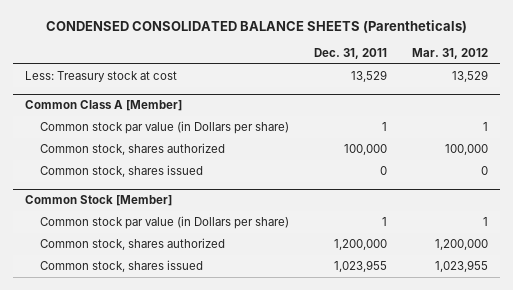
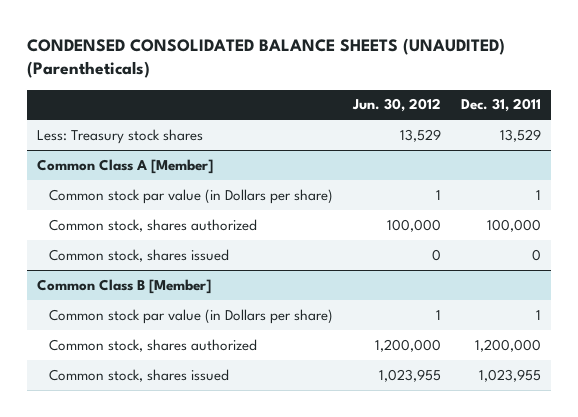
- CONDENSED CONSOLIDATED BALANCE SHEETS (Parentheticals)
+ CONDENSED CONSOLIDATED BALANCE SHEETS (UNAUDITED) (Parentheticals)
- | Dec. 31, 2011 | Mar. 31, 2012
+ | Jun. 30, 2012 | Dec. 31, 2011
- Less: Treasury stock at cost | 13,529 | 13,529
+ Less: Treasury stock shares | 13,529 | 13,529
- Common Stock [Member]
+ Common Class B [Member]

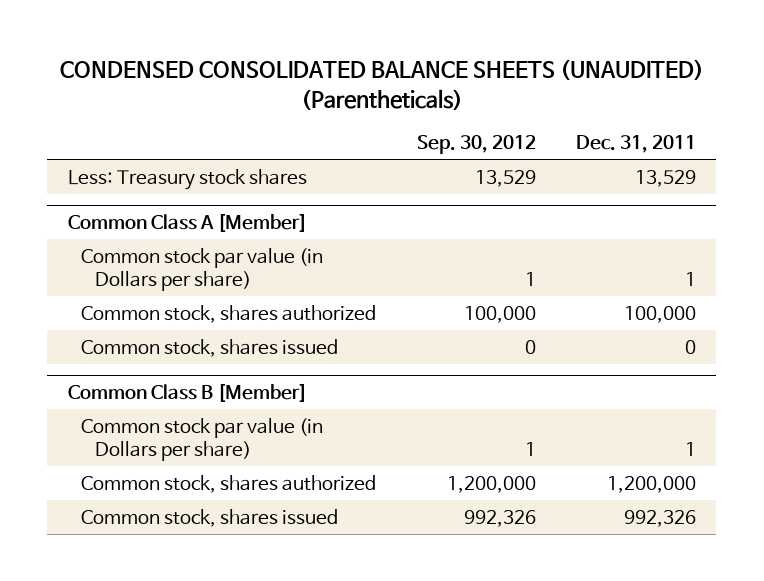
- | Jun. 30, 2012 | Dec. 31, 2011
+ | Sep. 30, 2012 | Dec. 31, 2011
@ Common Class B [Member]
- Common stock, shares issued | 1,023,955 | 1,023,955
+ Common stock, shares issued | 992,326 | 992,326

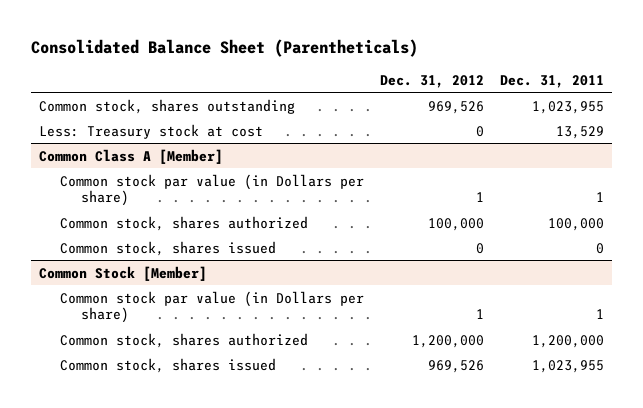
- CONDENSED CONSOLIDATED BALANCE SHEETS (UNAUDITED) (Parentheticals)
+ Consolidated Balance Sheet (Parentheticals)
- | Sep. 30, 2012 | Dec. 31, 2011
+ | Dec. 31, 2012 | Dec. 31, 2011
- Less: Treasury stock shares | 13,529 | 13,529
+ Common stock, shares outstanding | 969,526 | 1,023,955
+ Less: Treasury stock at cost | 0 | 13,529
- Common Class B [Member]
+ Common Stock [Member]
- Common stock, shares issued | 992,326 | 992,326
+ Common stock, shares issued | 969,526 | 1,023,955

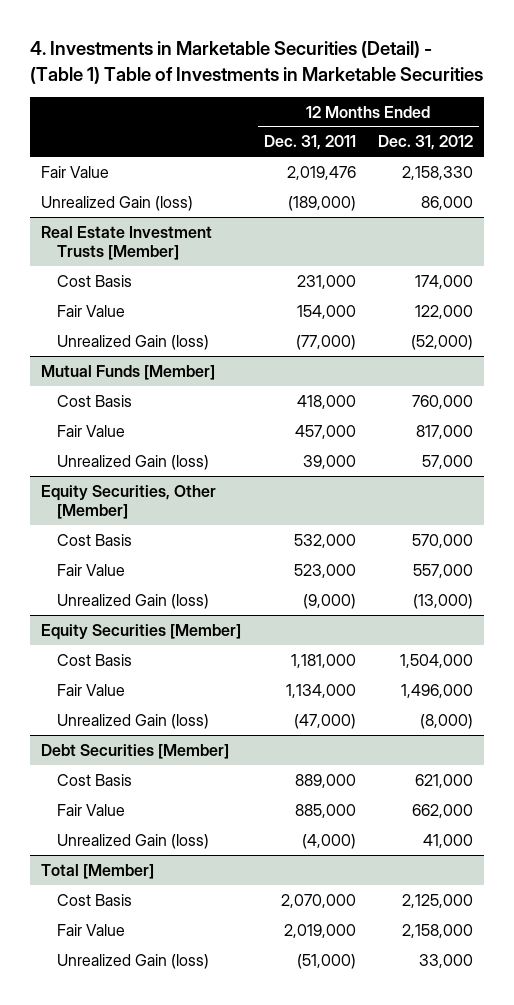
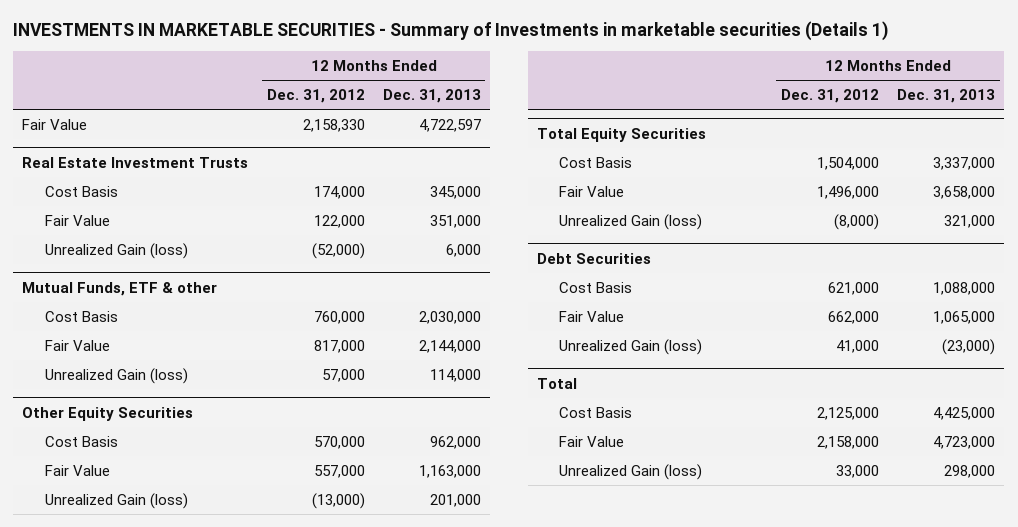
- 4. Investments in Marketable Securities (Detail) - (Table 1) Table of Investments in Marketable Securities
+ INVESTMENTS IN MARKETABLE SECURITIES - Summary of Investments in marketable securities (Details 1)
- | 12 Months Ended Dec. 31, 2011 | 12 Months Ended Dec. 31, 2012
+ | 12 Months Ended Dec. 31, 2012 | 12 Months Ended Dec. 31, 2013
- Unrealized Gain (loss) | (189,000) | 86,000
- Real Estate Investment Trusts [Member]
+ Real Estate Investment Trusts
- Mutual Funds [Member]
+ Mutual Funds, ETF & other
- Equity Securities, Other [Member]
+ Other Equity Securities
- Equity Securities [Member]
+ Total Equity Securities
- Debt Securities [Member]
+ Debt Securities
- Total [Member]
+ Total

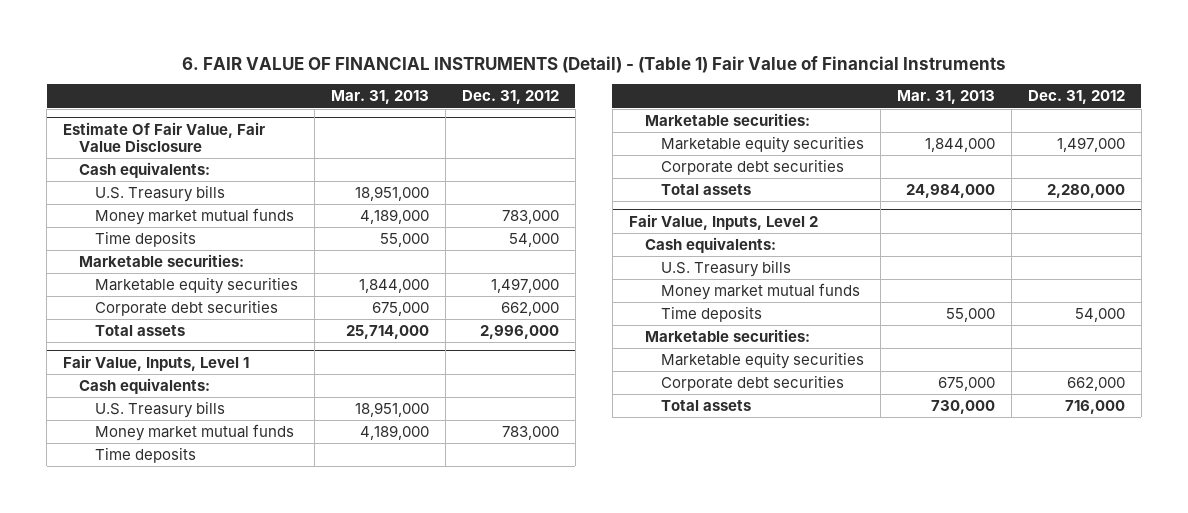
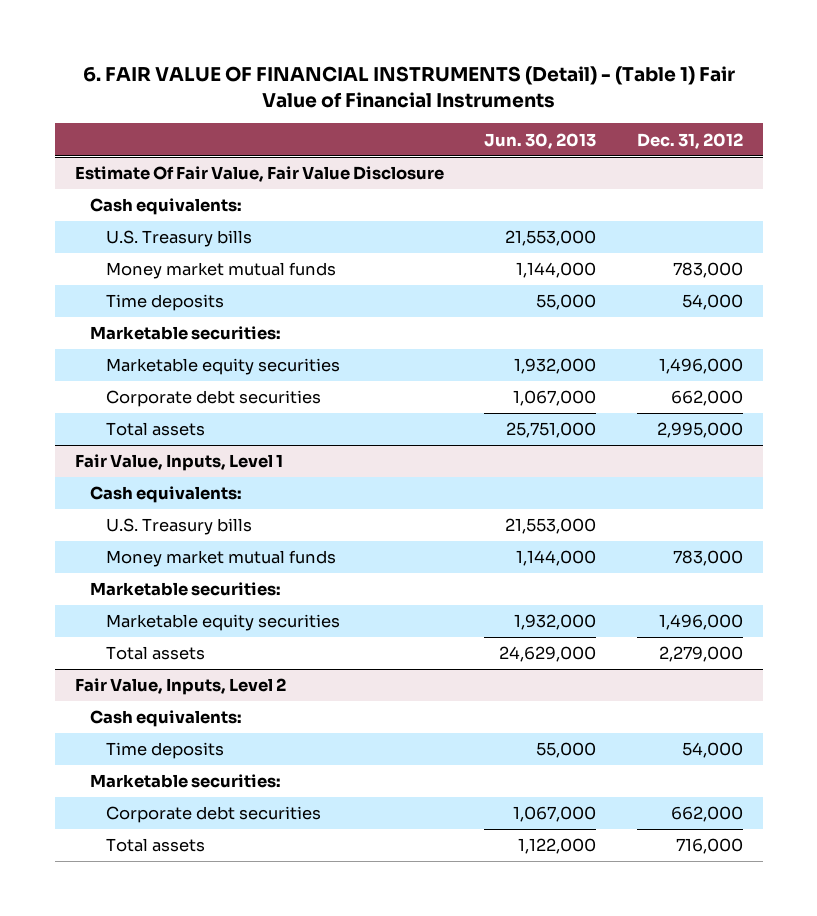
- | Mar. 31, 2013 | Dec. 31, 2012
+ | Jun. 30, 2013 | Dec. 31, 2012
@ Estimate Of Fair Value, Fair Value Disclosure
- Marketable equity securities | 1,844,000 | 1,497,000
+ Marketable equity securities | 1,932,000 | 1,496,000
- Total assets | 25,714,000 | 2,996,000
+ Total assets | 25,751,000 | 2,995,000
@ Fair Value, Inputs, Level 1
- Time deposits
- Marketable equity securities | 1,844,000 | 1,497,000
- Corporate debt securities
- Total assets | 24,984,000 | 2,280,000
+ Marketable equity securities | 1,932,000 | 1,496,000
+ Total assets | 24,629,000 | 2,279,000
@ Fair Value, Inputs, Level 2
- U.S. Treasury bills
- Money market mutual funds
- Marketable equity securities

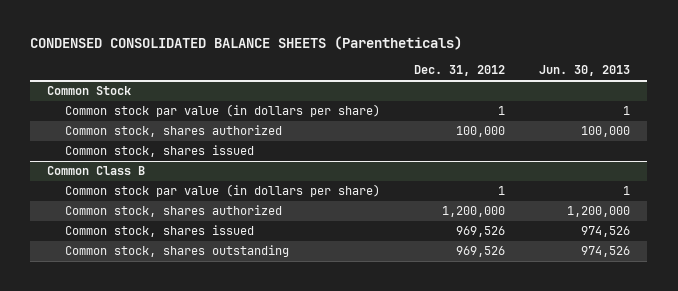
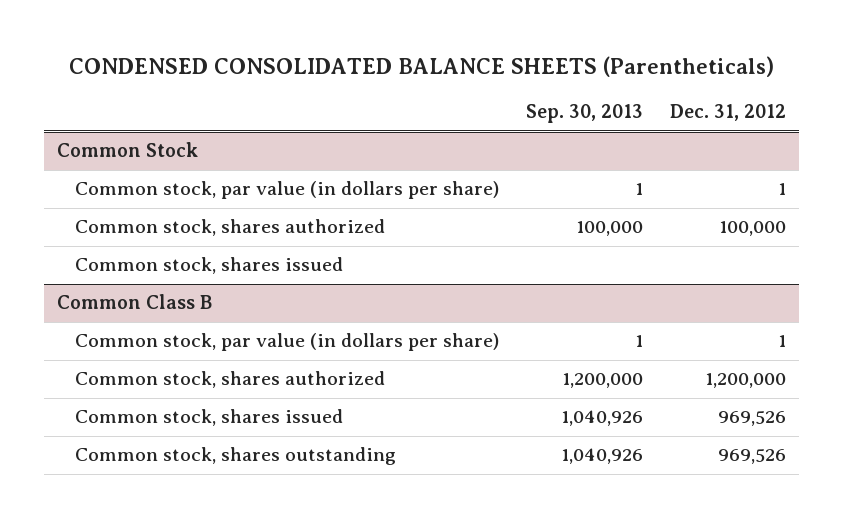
- | Dec. 31, 2012 | Jun. 30, 2013
+ | Sep. 30, 2013 | Dec. 31, 2012
@ Common Stock
- Common stock par value (in dollars per share) | 1 | 1
+ Common stock, par value (in dollars per share) | 1 | 1
@ Common Class B
- Common stock par value (in dollars per share) | 1 | 1
+ Common stock, par value (in dollars per share) | 1 | 1

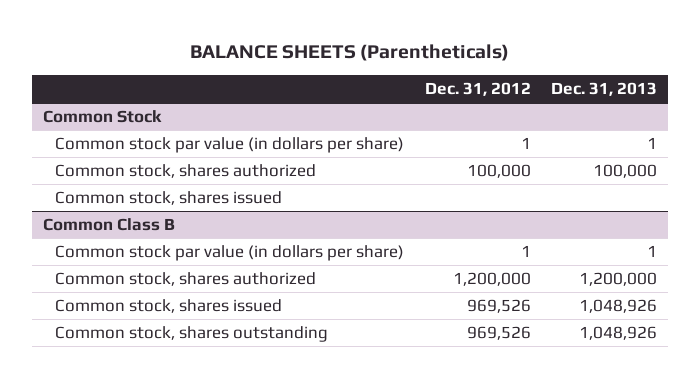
- CONDENSED CONSOLIDATED BALANCE SHEETS (Parentheticals)
+ BALANCE SHEETS (Parentheticals)
- | Sep. 30, 2013 | Dec. 31, 2012
+ | Dec. 31, 2012 | Dec. 31, 2013
@ Common Stock
- Common stock, par value (in dollars per share) | 1 | 1
+ Common stock par value (in dollars per share) | 1 | 1
@ Common Class B
- Common stock, par value (in dollars per share) | 1 | 1
+ Common stock par value (in dollars per share) | 1 | 1

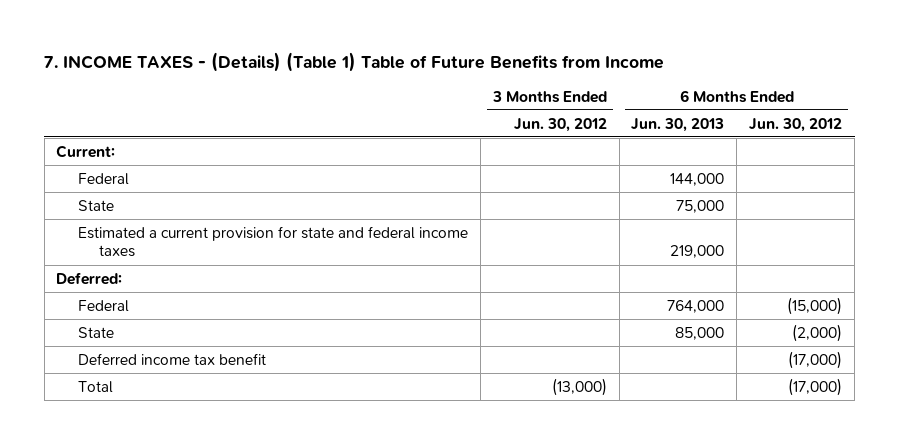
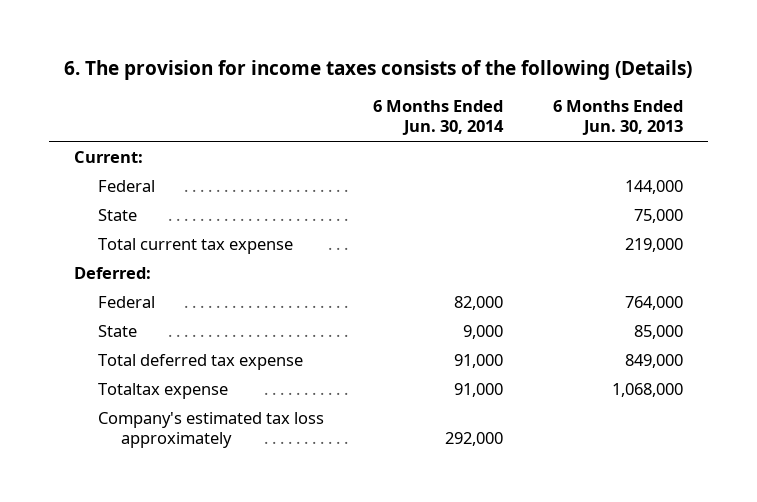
- 7. INCOME TAXES - (Details) (Table 1) Table of Future Benefits from Income
+ 6. The provision for income taxes consists of the following (Details)
- | 3 Months Ended Jun. 30, 2012 | 6 Months Ended Jun. 30, 2013 | 6 Months Ended Jun. 30, 2012
+ | 6 Months Ended Jun. 30, 2014 | 6 Months Ended Jun. 30, 2013
- Estimated a current provision for state and federal income taxes | | 219,000 |
+ Total current tax expense | | 219,000
- Deferred income tax benefit | | | (17,000)
- Total | (13,000) | | (17,000)
+ Total deferred tax expense | 91,000 | 849,000
+ Totaltax expense | 91,000 | 1,068,000
+ Company's estimated tax loss approximately | 292,000 |

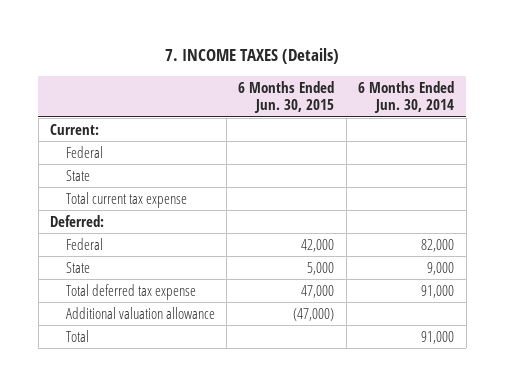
- 6. The provision for income taxes consists of the following (Details)
+ 7. INCOME TAXES (Details)
- | 6 Months Ended Jun. 30, 2014 | 6 Months Ended Jun. 30, 2013
+ | 6 Months Ended Jun. 30, 2015 | 6 Months Ended Jun. 30, 2014
- Totaltax expense | 91,000 | 1,068,000
- Company's estimated tax loss approximately | 292,000 |
+ Additional valuation allowance | (47,000) |
+ Total | | 91,000

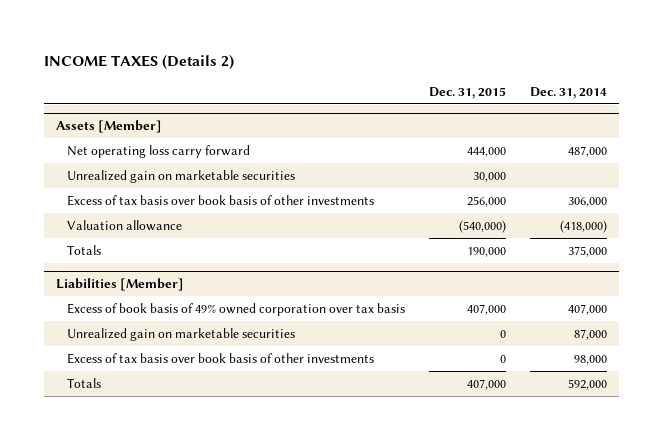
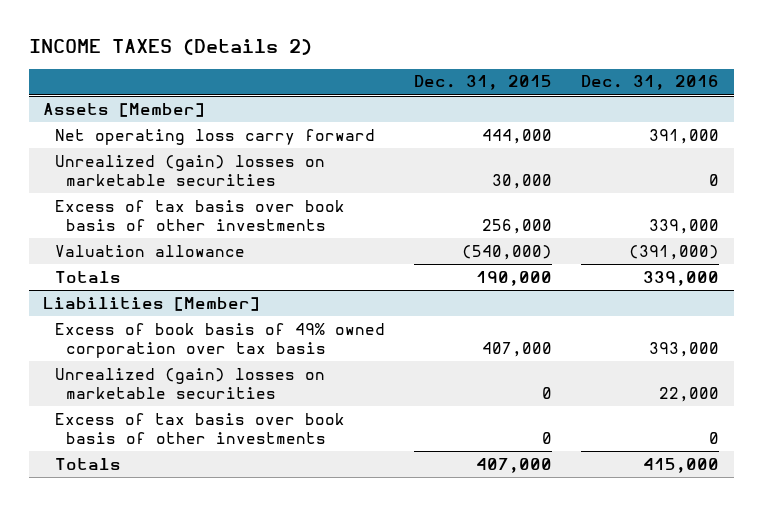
- | Dec. 31, 2015 | Dec. 31, 2014
+ | Dec. 31, 2015 | Dec. 31, 2016
@ Assets [Member]
- Unrealized gain on marketable securities | 30,000 |
+ Unrealized (gain) losses on marketable securities | 30,000 | 0
@ Liabilities [Member]
- Unrealized gain on marketable securities | 0 | 87,000
+ Unrealized (gain) losses on marketable securities | 0 | 22,000

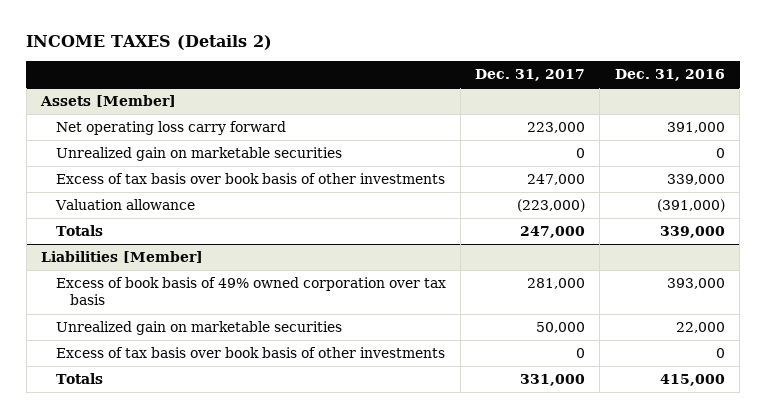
- | Dec. 31, 2015 | Dec. 31, 2016
+ | Dec. 31, 2017 | Dec. 31, 2016
@ Assets [Member]
- Unrealized (gain) losses on marketable securities | 30,000 | 0
+ Unrealized gain on marketable securities | 0 | 0
@ Liabilities [Member]
- Unrealized (gain) losses on marketable securities | 0 | 22,000
+ Unrealized gain on marketable securities | 50,000 | 22,000

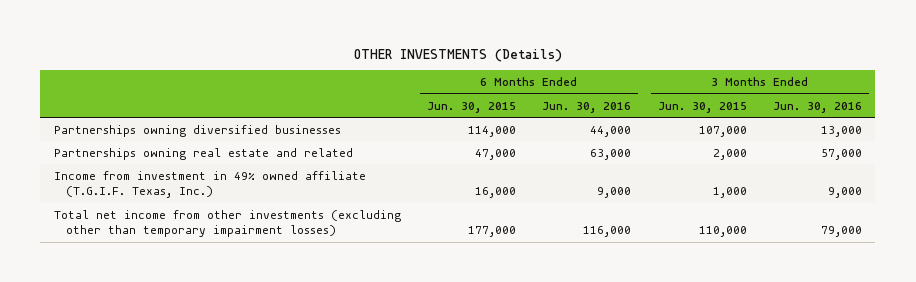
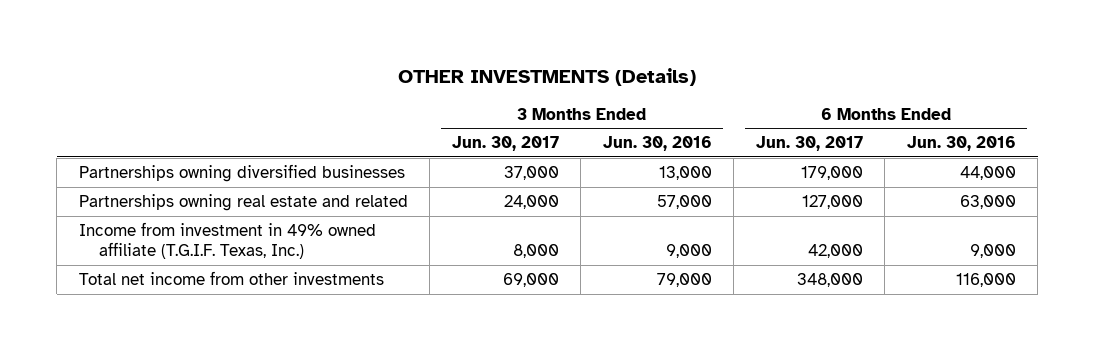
- | 6 Months Ended Jun. 30, 2015 | 6 Months Ended Jun. 30, 2016 | 3 Months Ended Jun. 30, 2015 | 3 Months Ended Jun. 30, 2016
+ | 3 Months Ended Jun. 30, 2017 | 3 Months Ended Jun. 30, 2016 | 6 Months Ended Jun. 30, 2017 | 6 Months Ended Jun. 30, 2016
- Total net income from other investments (excluding other than temporary impairment losses) | 177,000 | 116,000 | 110,000 | 79,000
+ Total net income from other investments | 69,000 | 79,000 | 348,000 | 116,000

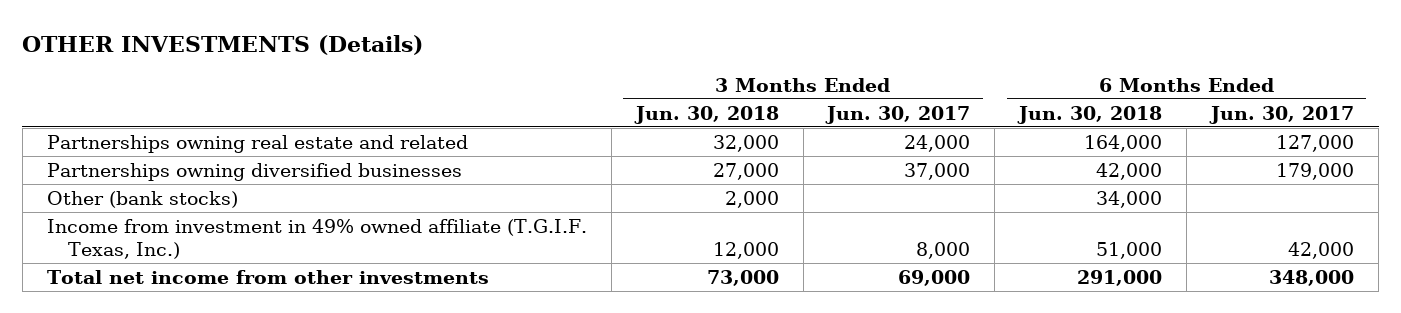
- | 3 Months Ended Jun. 30, 2017 | 3 Months Ended Jun. 30, 2016 | 6 Months Ended Jun. 30, 2017 | 6 Months Ended Jun. 30, 2016
+ | 3 Months Ended Jun. 30, 2018 | 3 Months Ended Jun. 30, 2017 | 6 Months Ended Jun. 30, 2018 | 6 Months Ended Jun. 30, 2017
moved down: Partnerships owning diversified businesses | 27,000 | 37,000 | 42,000 | 179,000
+ Other (bank stocks) | 2,000 | | 34,000 |

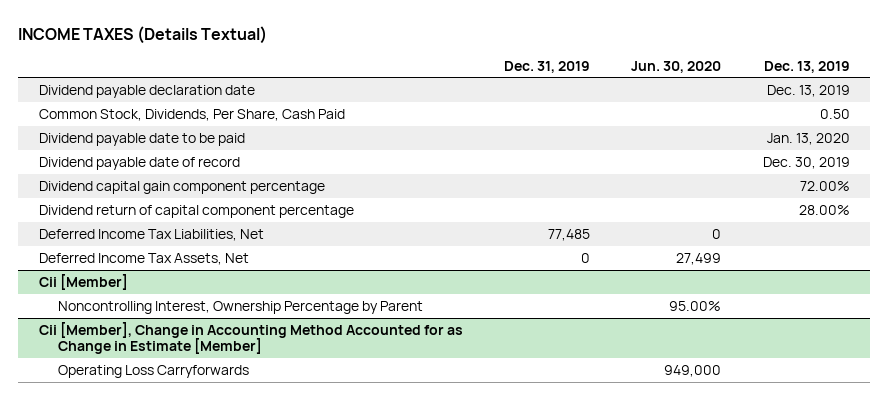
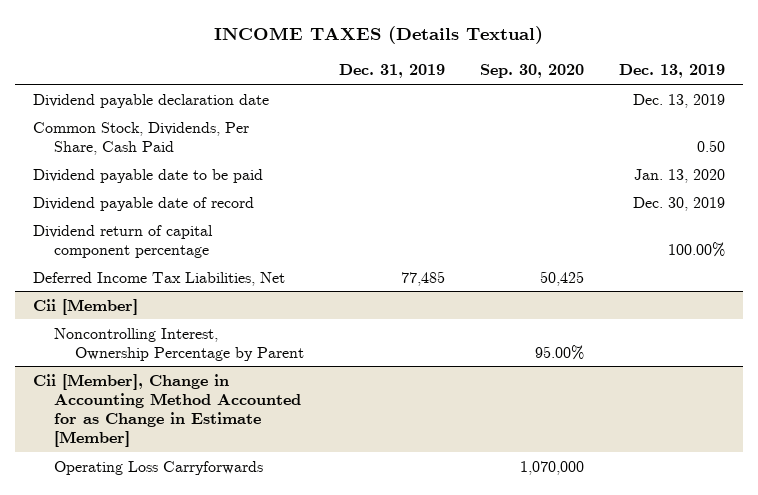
- | Dec. 31, 2019 | Jun. 30, 2020 | Dec. 13, 2019
+ | Dec. 31, 2019 | Sep. 30, 2020 | Dec. 13, 2019
- Dividend capital gain component percentage | | | 72.00%
- Dividend return of capital component percentage | | | 28.00%
+ Dividend return of capital component percentage | | | 100.00%
- Deferred Income Tax Assets, Net | 0 | 27,499 |

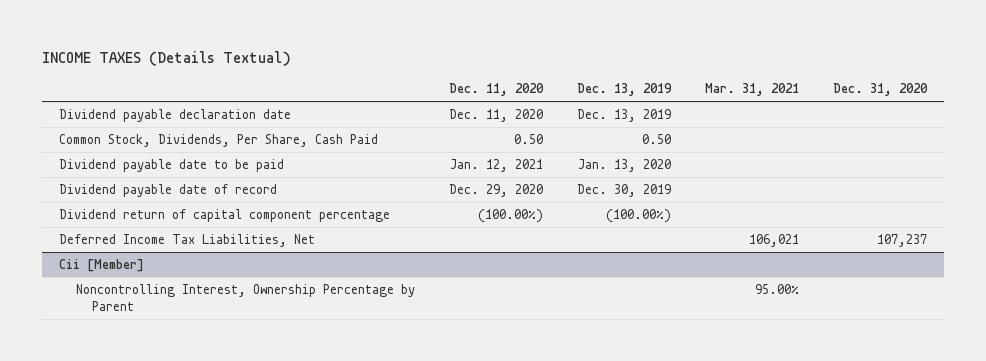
- | Dec. 31, 2019 | Sep. 30, 2020 | Dec. 13, 2019
+ | Dec. 11, 2020 | Dec. 13, 2019 | Mar. 31, 2021 | Dec. 31, 2020
- Dividend return of capital component percentage | | | 100.00%
+ Dividend return of capital component percentage | (100.00%) | (100.00%) | |
- Cii [Member], Change in Accounting Method Accounted for as Change in Estimate [Member]
- Operating Loss Carryforwards | | 1,070,000 |

